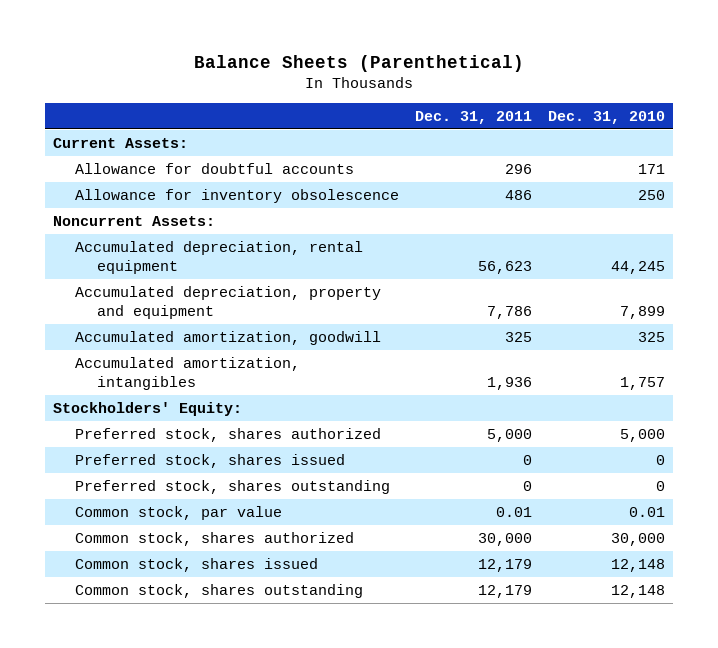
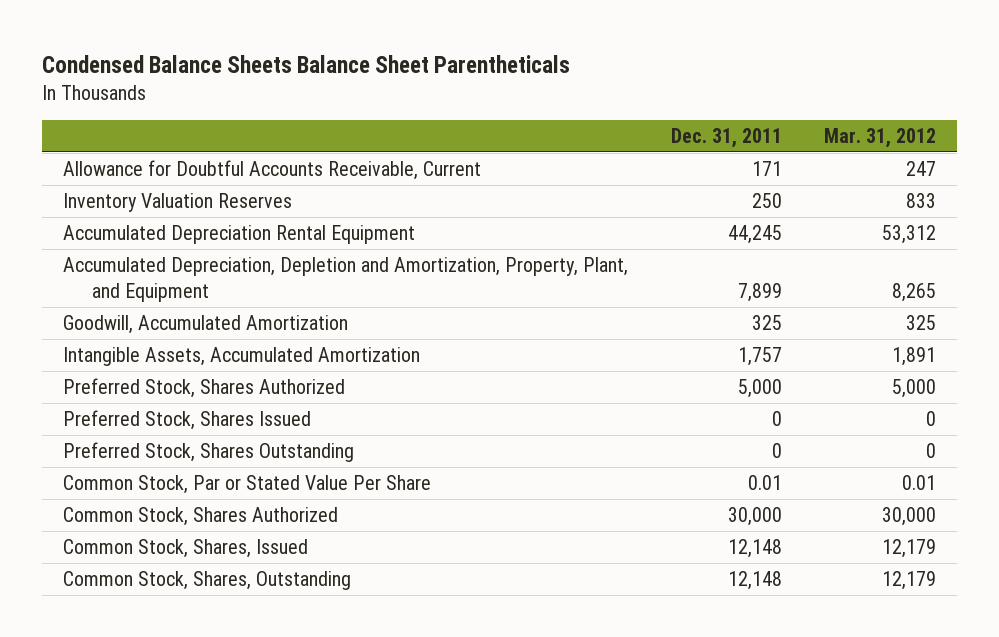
- Balance Sheets (Parenthetical)
+ Condensed Balance Sheets Balance Sheet Parentheticals
- | Dec. 31, 2011 | Dec. 31, 2010
+ | Dec. 31, 2011 | Mar. 31, 2012
- Current Assets:
- Allowance for doubtful accounts | 296 | 171
- Allowance for inventory obsolescence | 486 | 250
- Noncurrent Assets:
- Accumulated depreciation, rental equipment | 56,623 | 44,245
- Accumulated depreciation, property and equipment | 7,786 | 7,899
- Accumulated amortization, goodwill | 325 | 325
- Accumulated amortization, intangibles | 1,936 | 1,757
- Stockholders' Equity:
- Preferred stock, shares authorized | 5,000 | 5,000
- Preferred stock, shares issued | 0 | 0
- Preferred stock, shares outstanding | 0 | 0
- Common stock, par value | 0.01 | 0.01
- Common stock, shares authorized | 30,000 | 30,000
- Common stock, shares issued | 12,179 | 12,148
- Common stock, shares outstanding | 12,179 | 12,148
+ Allowance for Doubtful Accounts Receivable, Current | 171 | 247
+ Inventory Valuation Reserves | 250 | 833
+ Accumulated Depreciation Rental Equipment | 44,245 | 53,312
+ Accumulated Depreciation, Depletion and Amortization, Property, Plant, and Equipment | 7,899 | 8,265
+ Goodwill, Accumulated Amortization | 325 | 325
+ Intangible Assets, Accumulated Amortization | 1,757 | 1,891
+ Preferred Stock, Shares Authorized | 5,000 | 5,000
+ Preferred Stock, Shares Issued | 0 | 0
+ Preferred Stock, Shares Outstanding | 0 | 0
+ Common Stock, Par or Stated Value Per Share | 0.01 | 0.01
+ Common Stock, Shares Authorized | 30,000 | 30,000
+ Common Stock, Shares, Issued | 12,148 | 12,179
+ Common Stock, Shares, Outstanding | 12,148 | 12,179

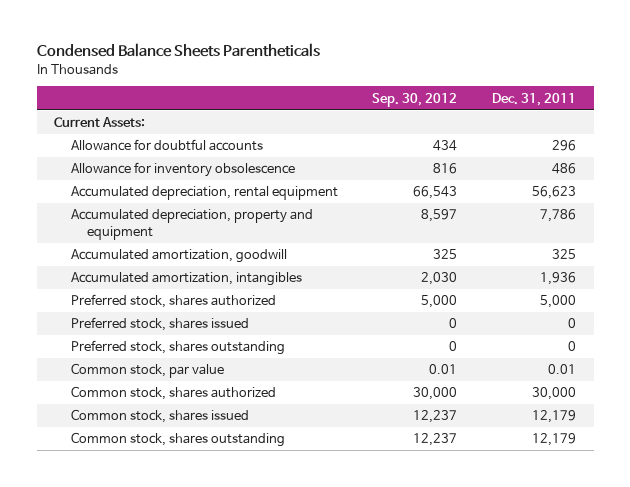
- Condensed Balance Sheets Balance Sheet Parentheticals
+ Condensed Balance Sheets Parentheticals
- | Dec. 31, 2011 | Mar. 31, 2012
+ | Sep. 30, 2012 | Dec. 31, 2011
- Allowance for Doubtful Accounts Receivable, Current | 171 | 247
- Inventory Valuation Reserves | 250 | 833
- Accumulated Depreciation Rental Equipment | 44,245 | 53,312
- Accumulated Depreciation, Depletion and Amortization, Property, Plant, and Equipment | 7,899 | 8,265
- Goodwill, Accumulated Amortization | 325 | 325
- Intangible Assets, Accumulated Amortization | 1,757 | 1,891
- Preferred Stock, Shares Authorized | 5,000 | 5,000
- Preferred Stock, Shares Issued | 0 | 0
- Preferred Stock, Shares Outstanding | 0 | 0
- Common Stock, Par or Stated Value Per Share | 0.01 | 0.01
- Common Stock, Shares Authorized | 30,000 | 30,000
- Common Stock, Shares, Issued | 12,148 | 12,179
- Common Stock, Shares, Outstanding | 12,148 | 12,179
+ Current Assets:
+ Allowance for doubtful accounts | 434 | 296
+ Allowance for inventory obsolescence | 816 | 486
+ Accumulated depreciation, rental equipment | 66,543 | 56,623
+ Accumulated depreciation, property and equipment | 8,597 | 7,786
+ Accumulated amortization, goodwill | 325 | 325
+ Accumulated amortization, intangibles | 2,030 | 1,936
+ Preferred stock, shares authorized | 5,000 | 5,000
+ Preferred stock, shares issued | 0 | 0
+ Preferred stock, shares outstanding | 0 | 0
+ Common stock, par value | 0.01 | 0.01
+ Common stock, shares authorized | 30,000 | 30,000
+ Common stock, shares issued | 12,237 | 12,179
+ Common stock, shares outstanding | 12,237 | 12,179

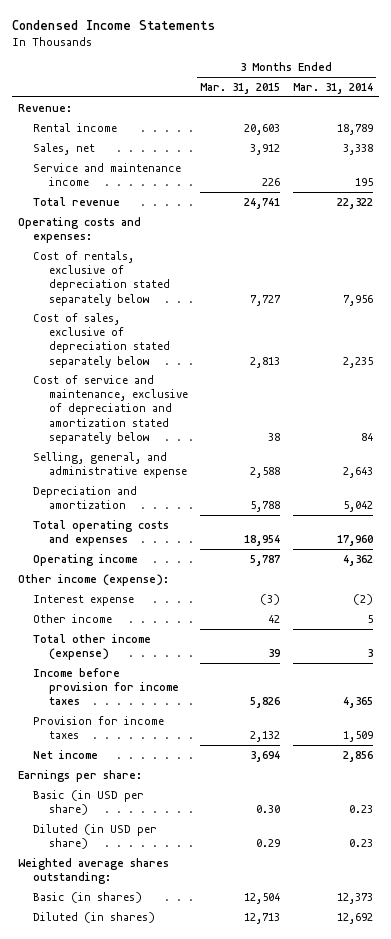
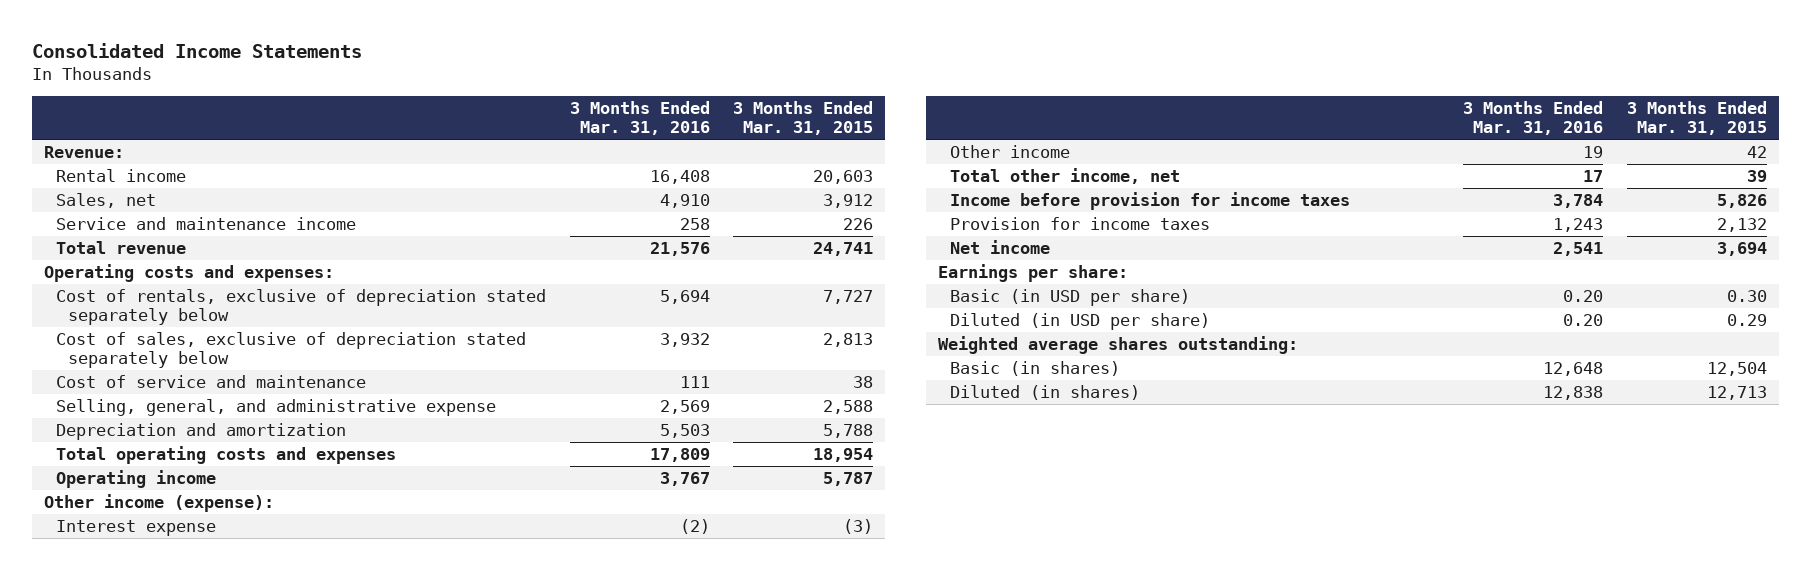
- Condensed Income Statements
+ Consolidated Income Statements
- | 3 Months Ended Mar. 31, 2015 | 3 Months Ended Mar. 31, 2014
+ | 3 Months Ended Mar. 31, 2016 | 3 Months Ended Mar. 31, 2015
- Cost of service and maintenance, exclusive of depreciation and amortization stated separately below | 38 | 84
+ Cost of service and maintenance | 111 | 38
- Total other income (expense) | 39 | 3
+ Total other income, net | 17 | 39

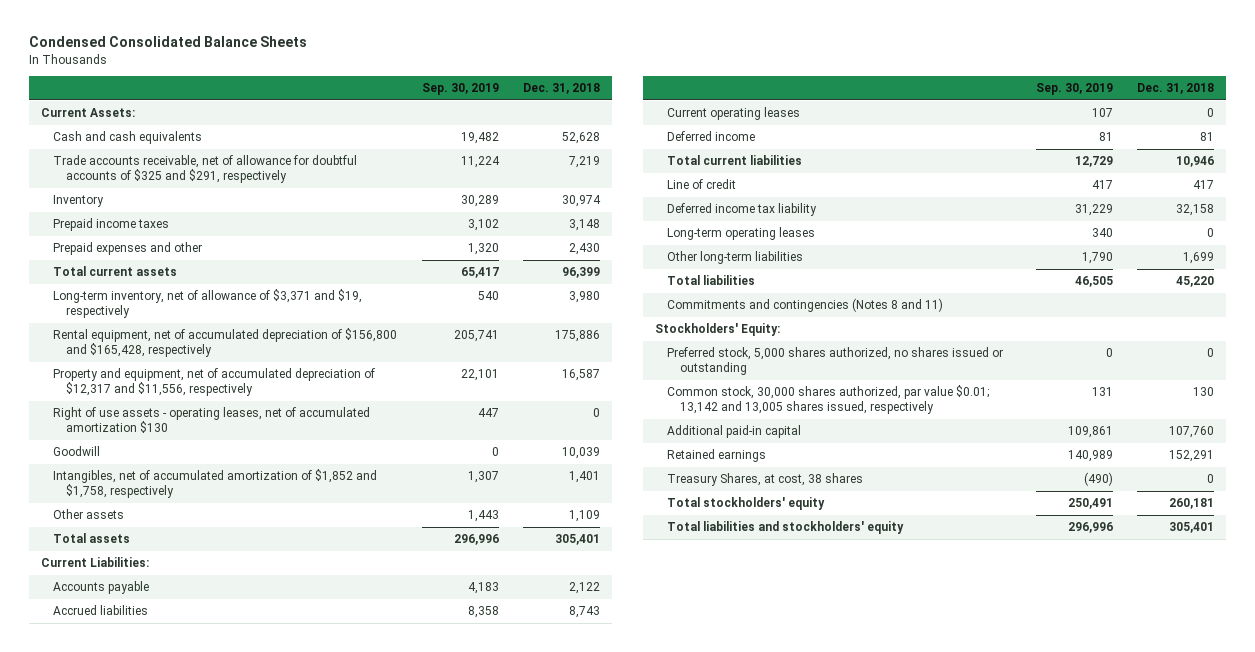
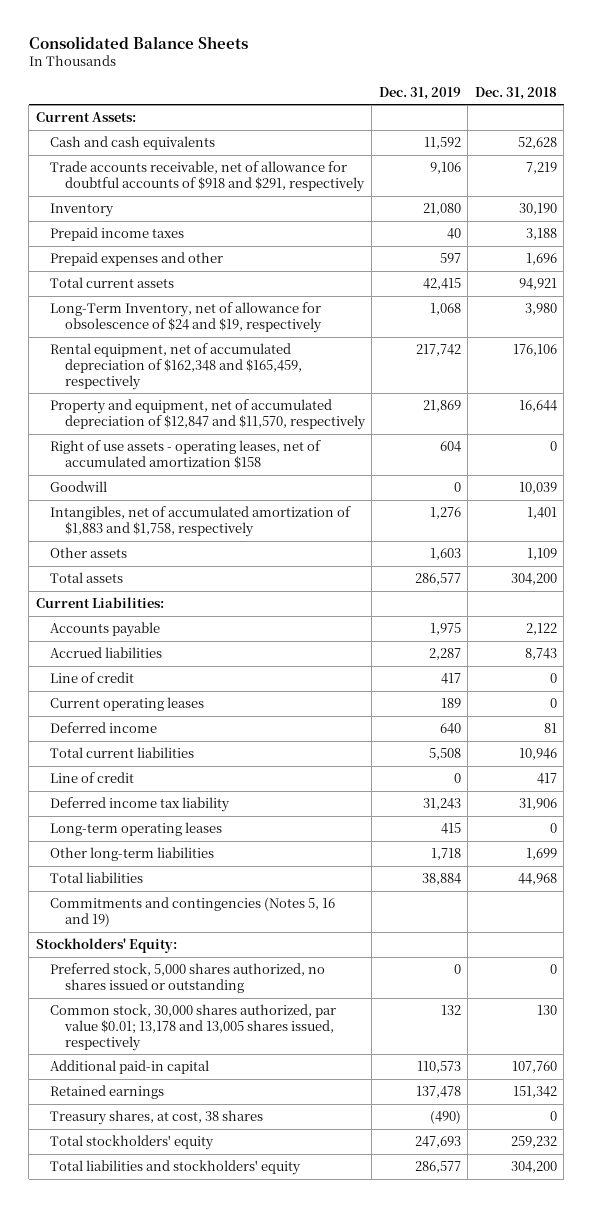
- Condensed Consolidated Balance Sheets
+ Consolidated Balance Sheets
- | Sep. 30, 2019 | Dec. 31, 2018
+ | Dec. 31, 2019 | Dec. 31, 2018
- Trade accounts receivable, net of allowance for doubtful accounts of $325 and $291, respectively | 11,224 | 7,219
- Inventory | 30,289 | 30,974
- Prepaid income taxes | 3,102 | 3,148
- Prepaid expenses and other | 1,320 | 2,430
- Total current assets | 65,417 | 96,399
- Long-term inventory, net of allowance of $3,371 and $19, respectively | 540 | 3,980
- Rental equipment, net of accumulated depreciation of $156,800 and $165,428, respectively | 205,741 | 175,886
- Property and equipment, net of accumulated depreciation of $12,317 and $11,556, respectively | 22,101 | 16,587
- Right of use assets - operating leases, net of accumulated amortization $130 | 447 | 0
+ Trade accounts receivable, net of allowance for doubtful accounts of $918 and $291, respectively | 9,106 | 7,219
+ Inventory | 21,080 | 30,190
+ Prepaid income taxes | 40 | 3,188
+ Prepaid expenses and other | 597 | 1,696
+ Total current assets | 42,415 | 94,921
+ Long-Term Inventory, net of allowance for obsolescence of $24 and $19, respectively | 1,068 | 3,980
+ Rental equipment, net of accumulated depreciation of $162,348 and $165,459, respectively | 217,742 | 176,106
+ Property and equipment, net of accumulated depreciation of $12,847 and $11,570, respectively | 21,869 | 16,644
+ Right of use assets - operating leases, net of accumulated amortization $158 | 604 | 0
- Intangibles, net of accumulated amortization of $1,852 and $1,758, respectively | 1,307 | 1,401
+ Intangibles, net of accumulated amortization of $1,883 and $1,758, respectively | 1,276 | 1,401
- Total assets | 296,996 | 305,401
+ Total assets | 286,577 | 304,200
+ Line of credit | 417 | 0
- Deferred income tax liability | 31,229 | 32,158
+ Deferred income tax liability | 31,243 | 31,906
- Total liabilities | 46,505 | 45,220
- Commitments and contingencies (Notes 8 and 11)
+ Total liabilities | 38,884 | 44,968
+ Commitments and contingencies (Notes 5, 16 and 19)
- Common stock, 30,000 shares authorized, par value $0.01; 13,142 and 13,005 shares issued, respectively | 131 | 130
+ Common stock, 30,000 shares authorized, par value $0.01; 13,178 and 13,005 shares issued, respectively | 132 | 130
- Retained earnings | 140,989 | 152,291
- Treasury Shares, at cost, 38 shares | (490) | 0
- Total stockholders' equity | 250,491 | 260,181
- Total liabilities and stockholders' equity | 296,996 | 305,401
+ Retained earnings | 137,478 | 151,342
+ Treasury shares, at cost, 38 shares | (490) | 0
+ Total stockholders' equity | 247,693 | 259,232
+ Total liabilities and stockholders' equity | 286,577 | 304,200

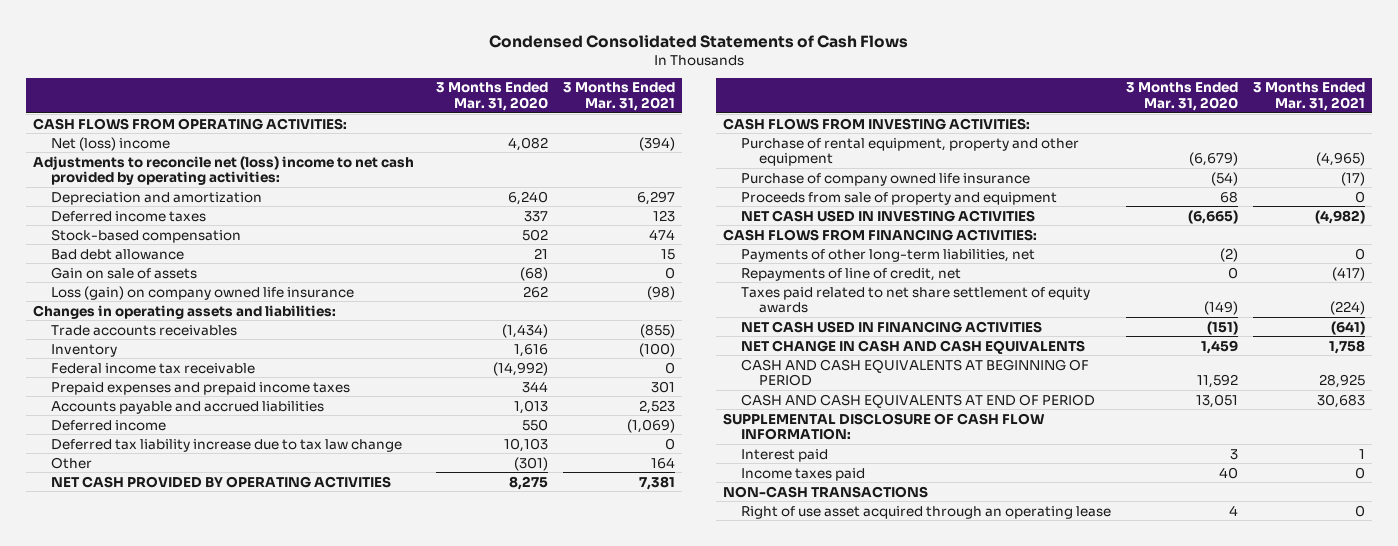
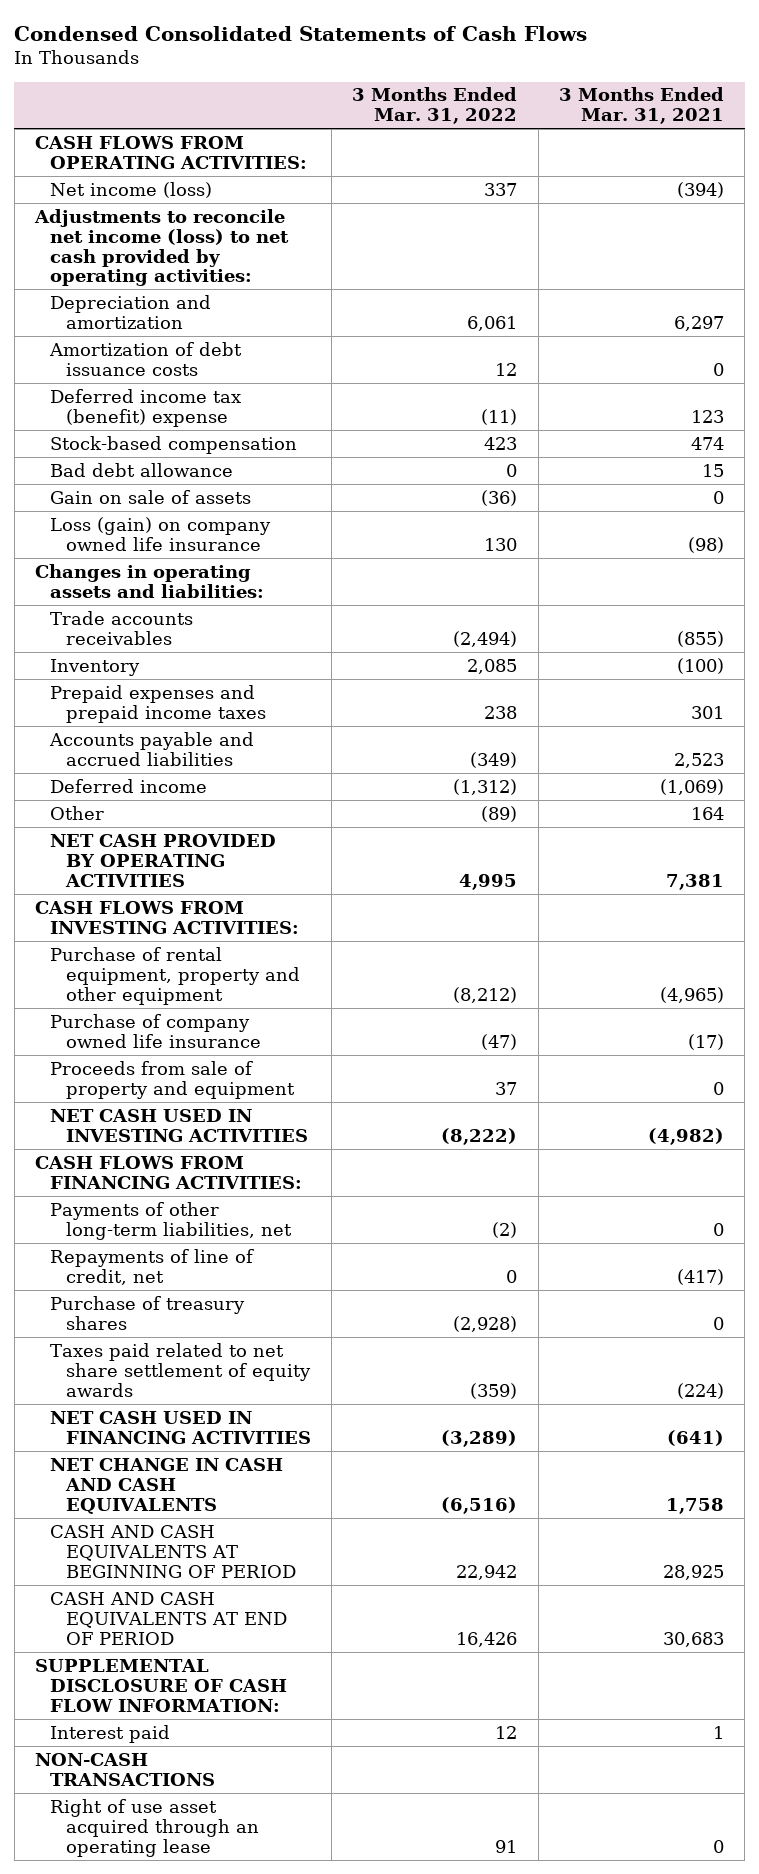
- | 3 Months Ended Mar. 31, 2020 | 3 Months Ended Mar. 31, 2021
+ | 3 Months Ended Mar. 31, 2022 | 3 Months Ended Mar. 31, 2021
- Net (loss) income | 4,082 | (394)
- Adjustments to reconcile net (loss) income to net cash provided by operating activities:
+ Net income (loss) | 337 | (394)
+ Adjustments to reconcile net income (loss) to net cash provided by operating activities:
- Deferred income taxes | 337 | 123
+ Amortization of debt issuance costs | 12 | 0
+ Deferred income tax (benefit) expense | (11) | 123
- Federal income tax receivable | (14,992) | 0
- Deferred tax liability increase due to tax law change | 10,103 | 0
+ Purchase of treasury shares | (2,928) | 0
- Income taxes paid | 40 | 0

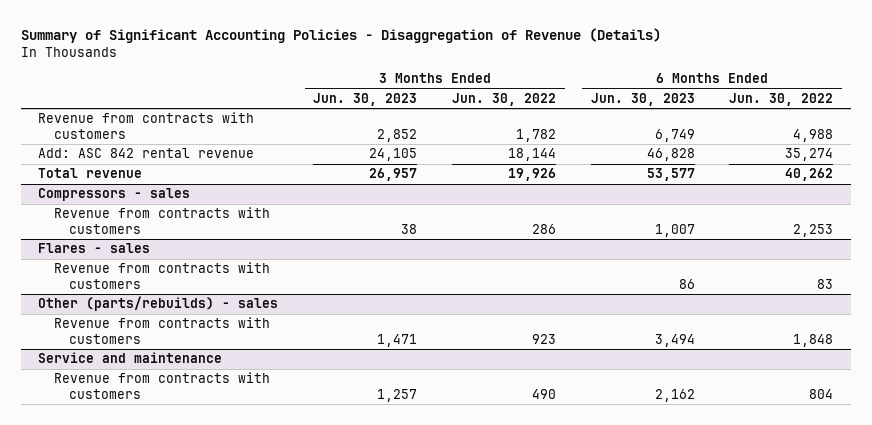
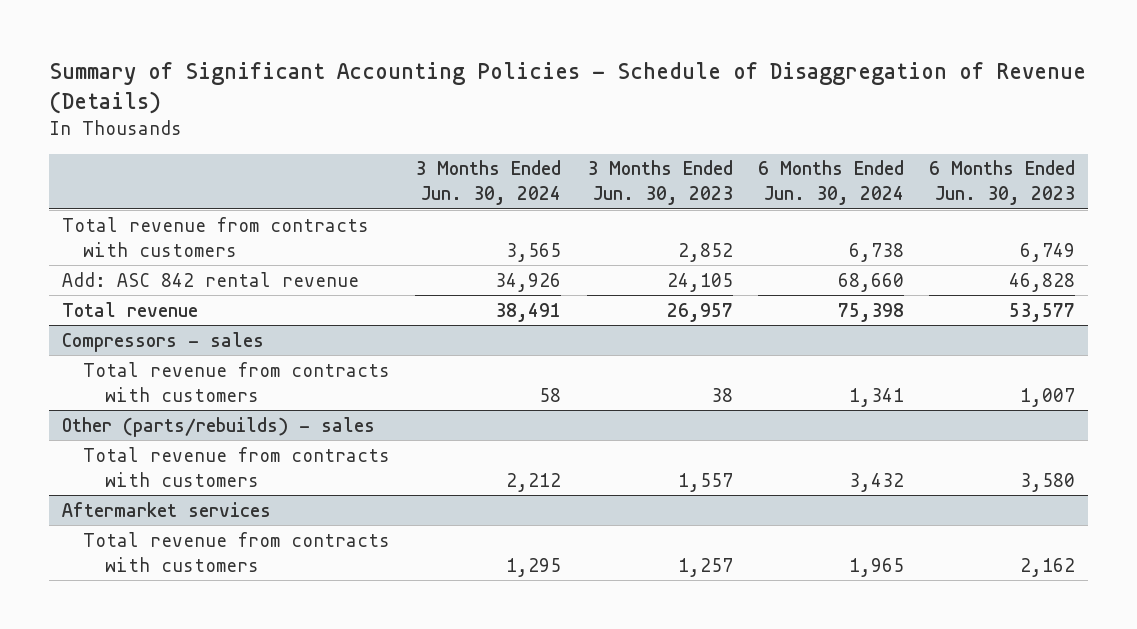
- Summary of Significant Accounting Policies - Disaggregation of Revenue (Details)
+ Summary of Significant Accounting Policies - Schedule of Disaggregation of Revenue (Details)
- | 3 Months Ended Jun. 30, 2023 | 3 Months Ended Jun. 30, 2022 | 6 Months Ended Jun. 30, 2023 | 6 Months Ended Jun. 30, 2022
+ | 3 Months Ended Jun. 30, 2024 | 3 Months Ended Jun. 30, 2023 | 6 Months Ended Jun. 30, 2024 | 6 Months Ended Jun. 30, 2023
- Revenue from contracts with customers | 2,852 | 1,782 | 6,749 | 4,988
+ Total revenue from contracts with customers | 3,565 | 2,852 | 6,738 | 6,749
@ Compressors - sales
- Revenue from contracts with customers | 38 | 286 | 1,007 | 2,253
- Flares - sales
- Revenue from contracts with customers | | | 86 | 83
@ Compressors - sales
+ Total revenue from contracts with customers | 58 | 38 | 1,341 | 1,007
@ Other (parts/rebuilds) - sales
- Revenue from contracts with customers | 1,471 | 923 | 3,494 | 1,848
- Service and maintenance
- Revenue from contracts with customers | 1,257 | 490 | 2,162 | 804
@ Other (parts/rebuilds) - sales
+ Total revenue from contracts with customers | 2,212 | 1,557 | 3,432 | 3,580
+ Aftermarket services
+ Total revenue from contracts with customers | 1,295 | 1,257 | 1,965 | 2,162

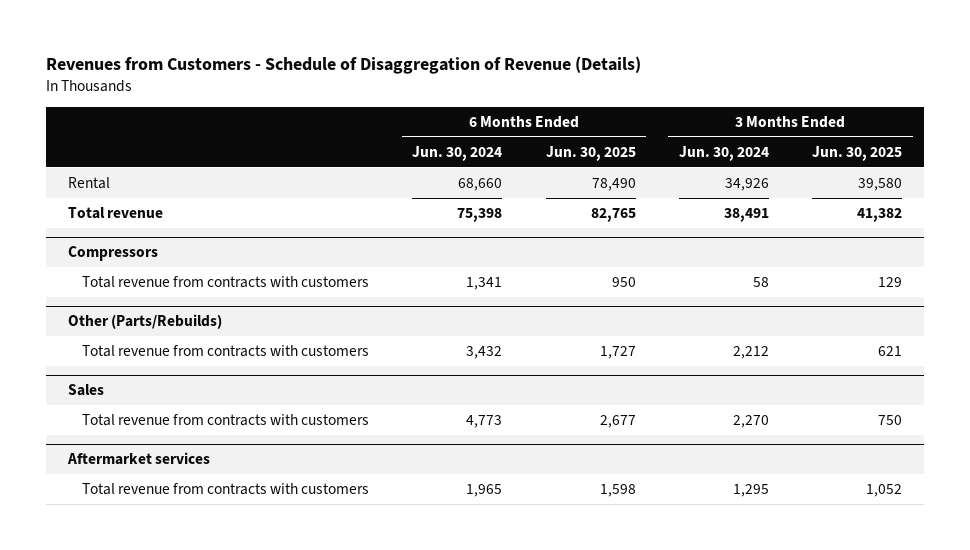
- Summary of Significant Accounting Policies - Schedule of Disaggregation of Revenue (Details)
+ Revenues from Customers - Schedule of Disaggregation of Revenue (Details)
- | 3 Months Ended Jun. 30, 2024 | 3 Months Ended Jun. 30, 2023 | 6 Months Ended Jun. 30, 2024 | 6 Months Ended Jun. 30, 2023
+ | 6 Months Ended Jun. 30, 2024 | 6 Months Ended Jun. 30, 2025 | 3 Months Ended Jun. 30, 2024 | 3 Months Ended Jun. 30, 2025
- Total revenue from contracts with customers | 3,565 | 2,852 | 6,738 | 6,749
- Add: ASC 842 rental revenue | 34,926 | 24,105 | 68,660 | 46,828
+ Rental | 68,660 | 78,490 | 34,926 | 39,580
- Compressors - sales
+ Compressors
- Other (parts/rebuilds) - sales
+ Other (Parts/Rebuilds)
+ Sales
+ Total revenue from contracts with customers | 4,773 | 2,677 | 2,270 | 750

